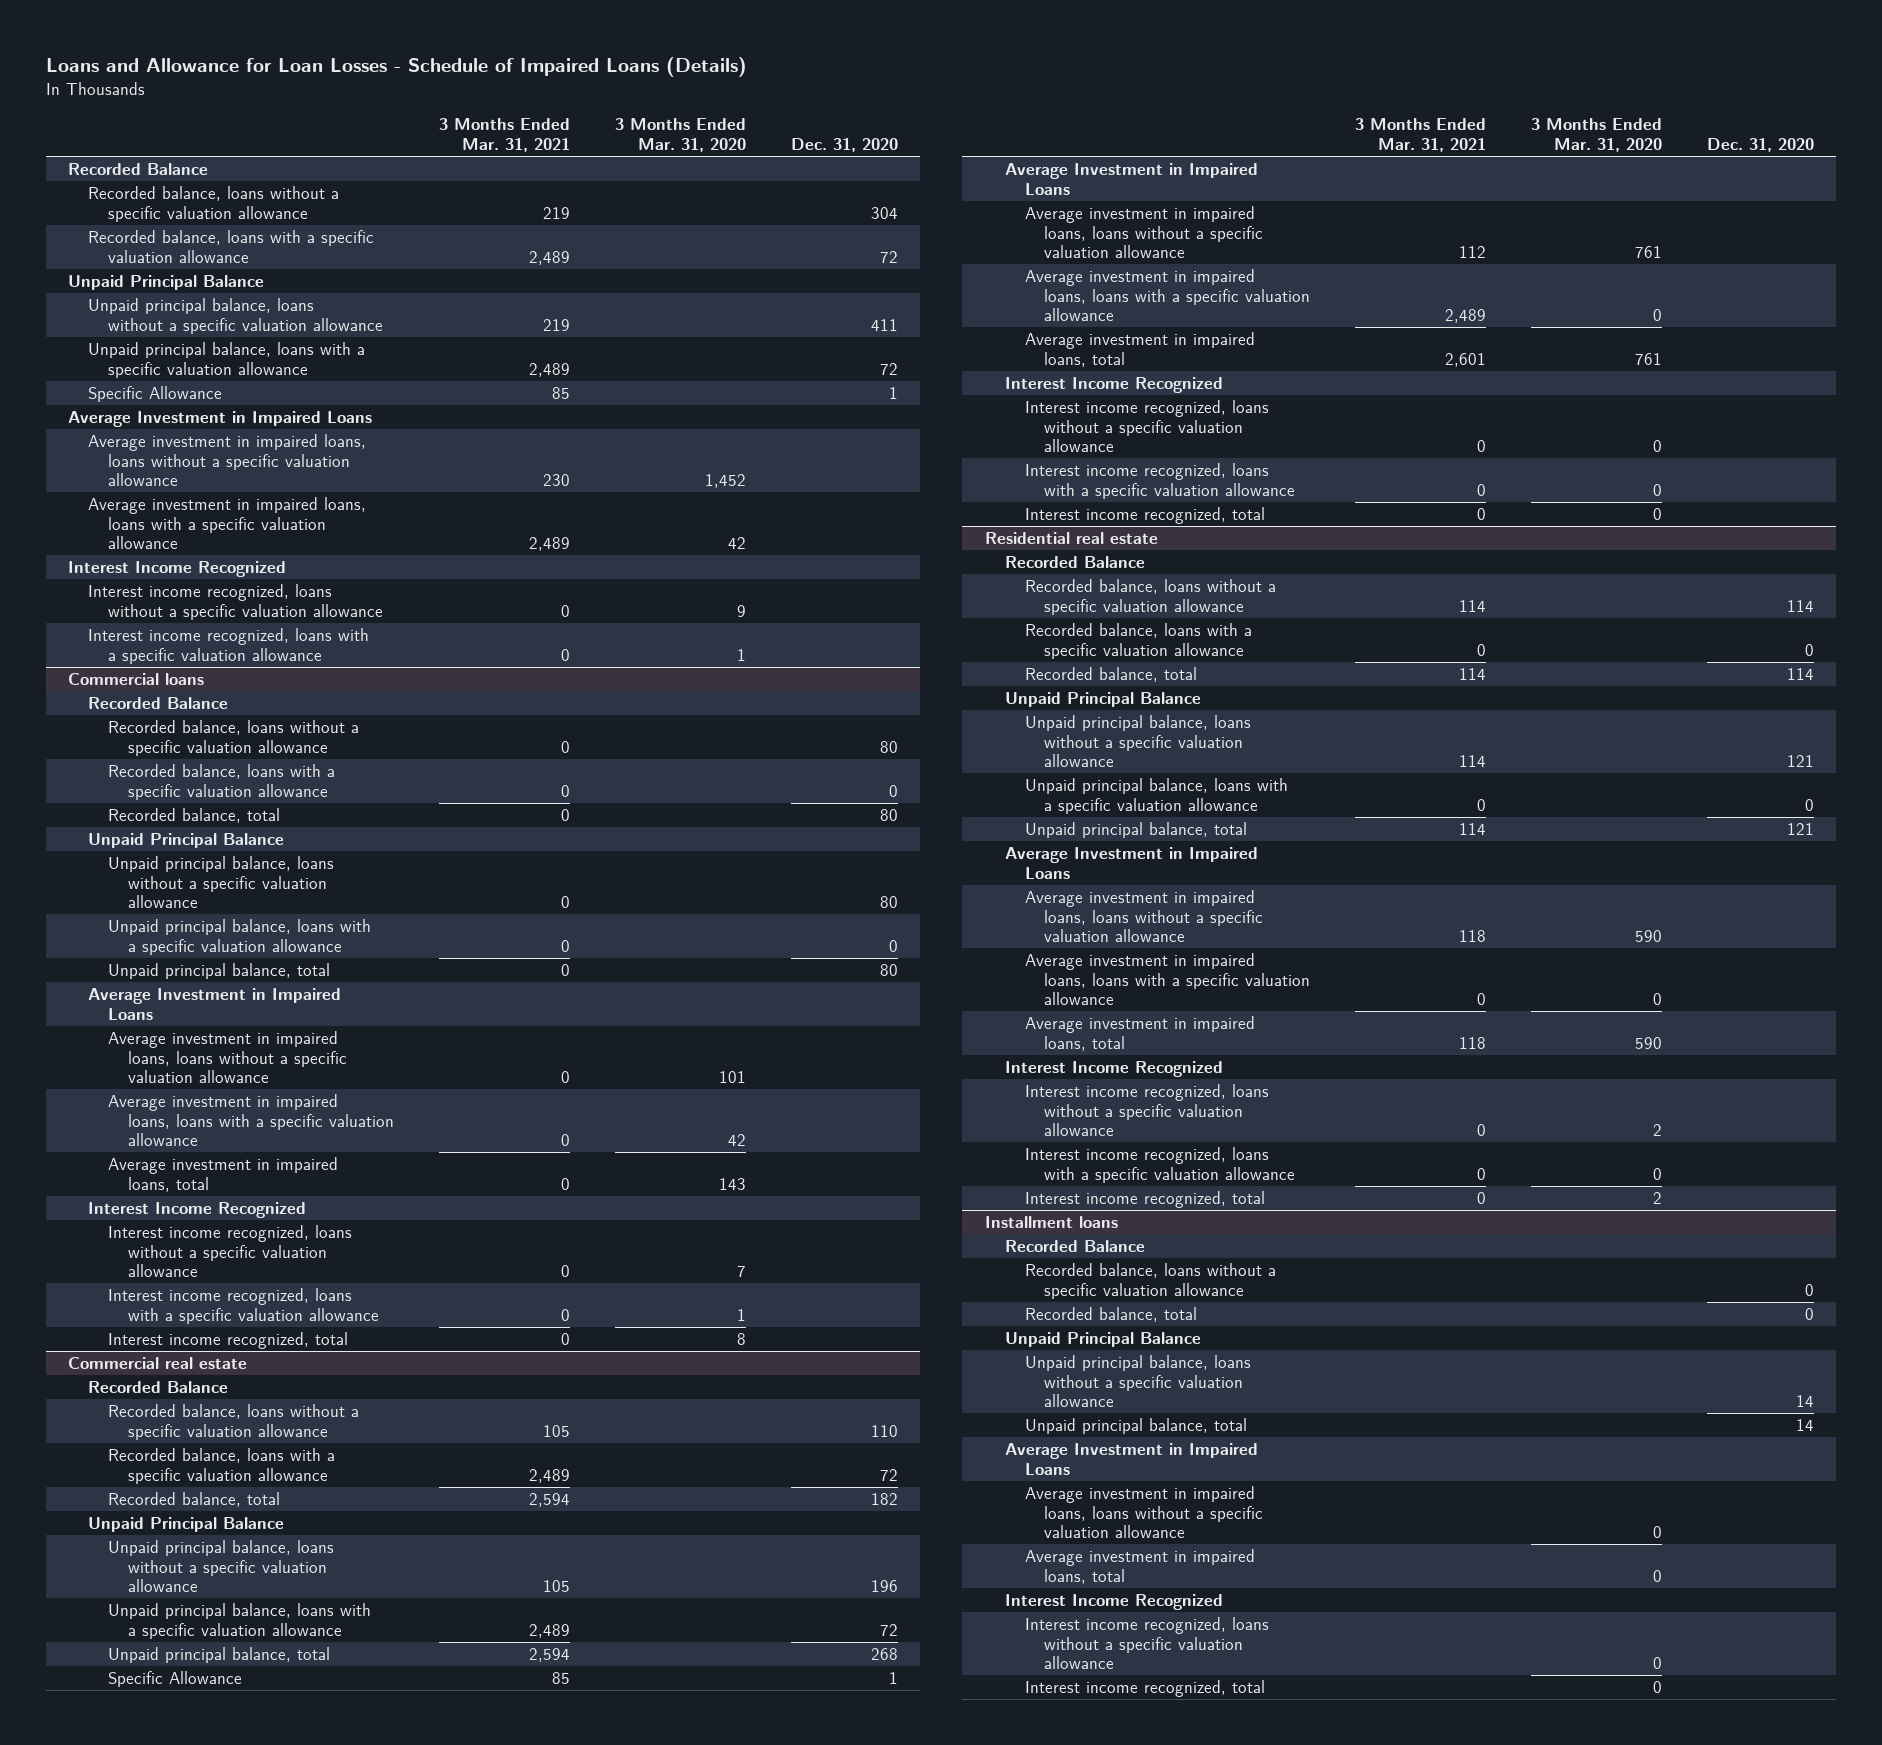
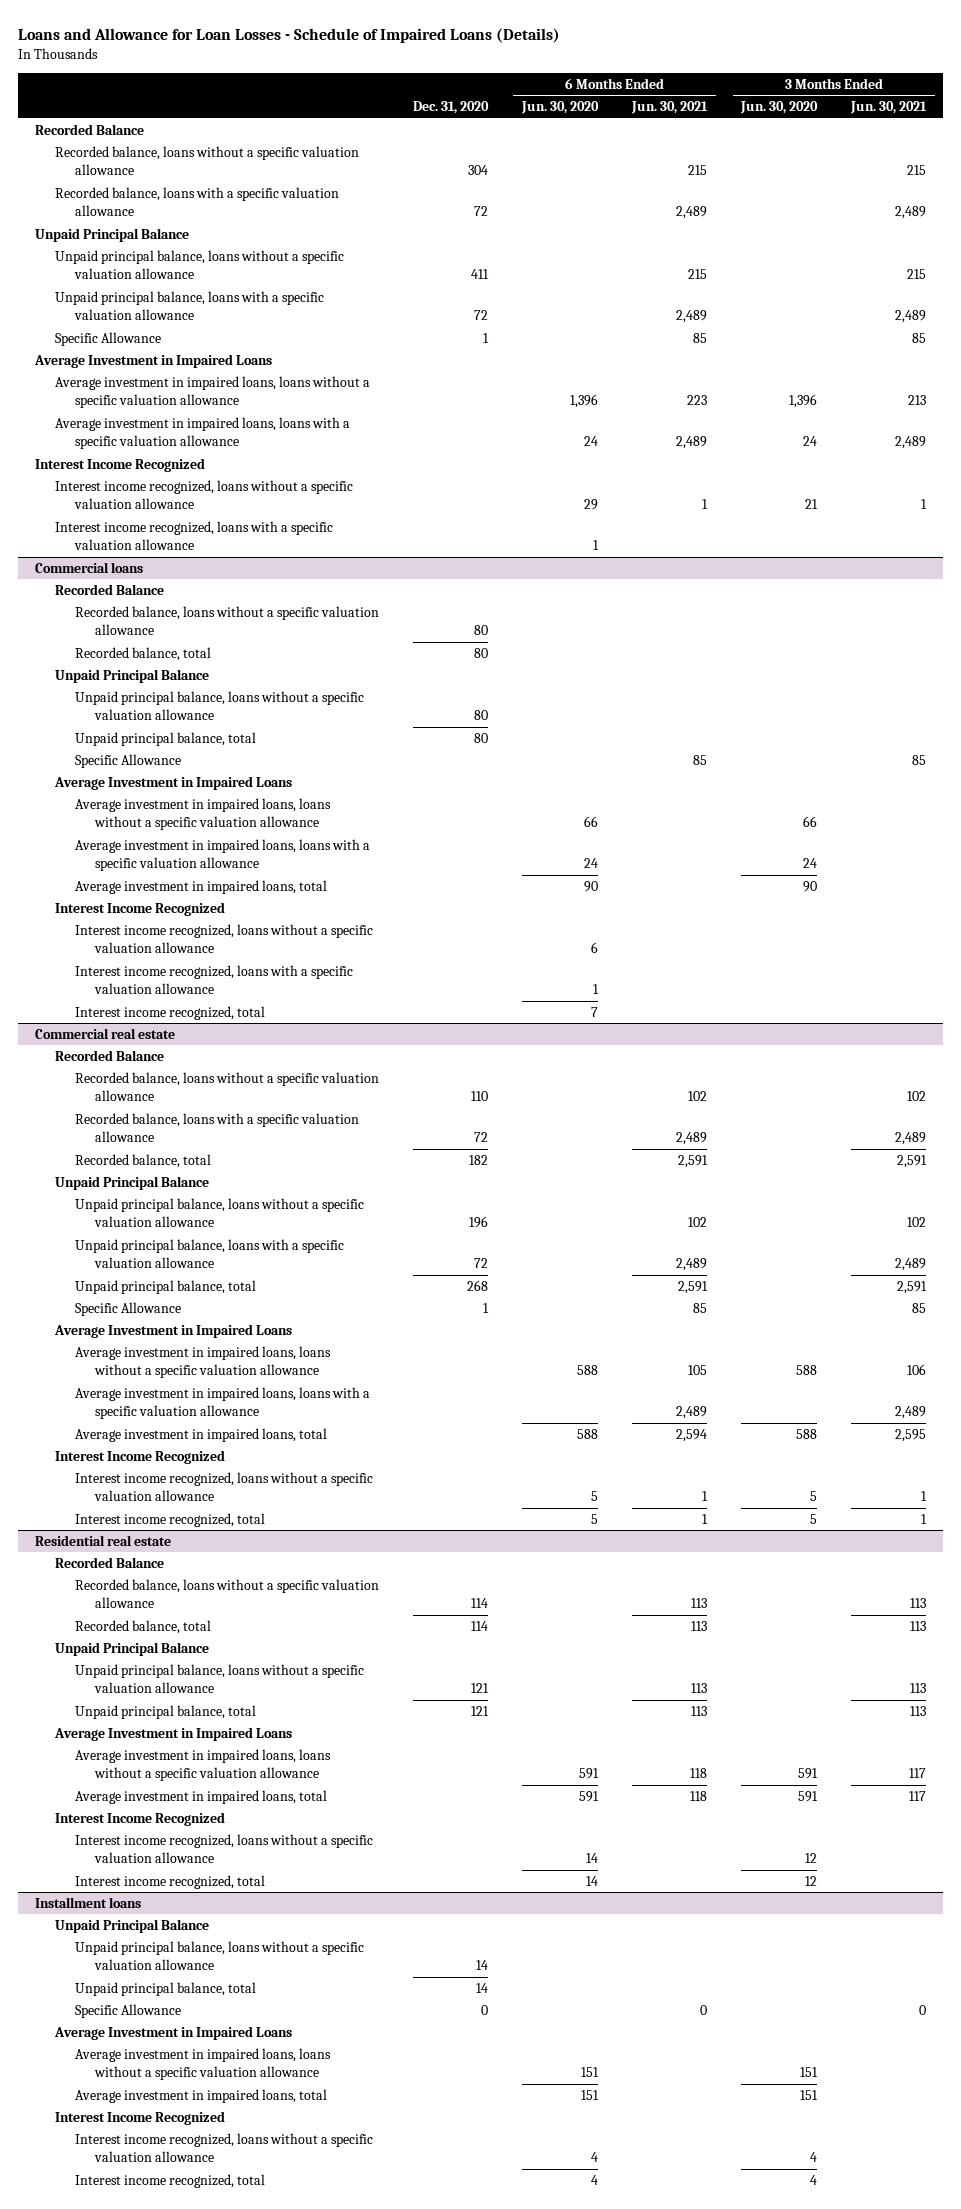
- | 3 Months Ended Mar. 31, 2021 | 3 Months Ended Mar. 31, 2020 | Dec. 31, 2020
+ | Dec. 31, 2020 | 6 Months Ended Jun. 30, 2020 | 6 Months Ended Jun. 30, 2021 | 3 Months Ended Jun. 30, 2020 | 3 Months Ended Jun. 30, 2021
@ Commercial loans
- Recorded balance, loans with a specific valuation allowance | 0 | | 0
- Unpaid principal balance, loans with a specific valuation allowance | 0 | | 0
+ Specific Allowance | | | 85 | | 85
@ Commercial real estate
- Interest income recognized, loans with a specific valuation allowance | 0 | 0 |
@ Residential real estate
- Recorded balance, loans with a specific valuation allowance | 0 | | 0
- Unpaid principal balance, loans with a specific valuation allowance | 0 | | 0
- Average investment in impaired loans, loans with a specific valuation allowance | 0 | 0 |
- Interest income recognized, loans with a specific valuation allowance | 0 | 0 |
@ Installment loans
- Recorded Balance
- Recorded balance, loans without a specific valuation allowance | | | 0
- Recorded balance, total | | | 0
+ Specific Allowance | 0 | | 0 | | 0

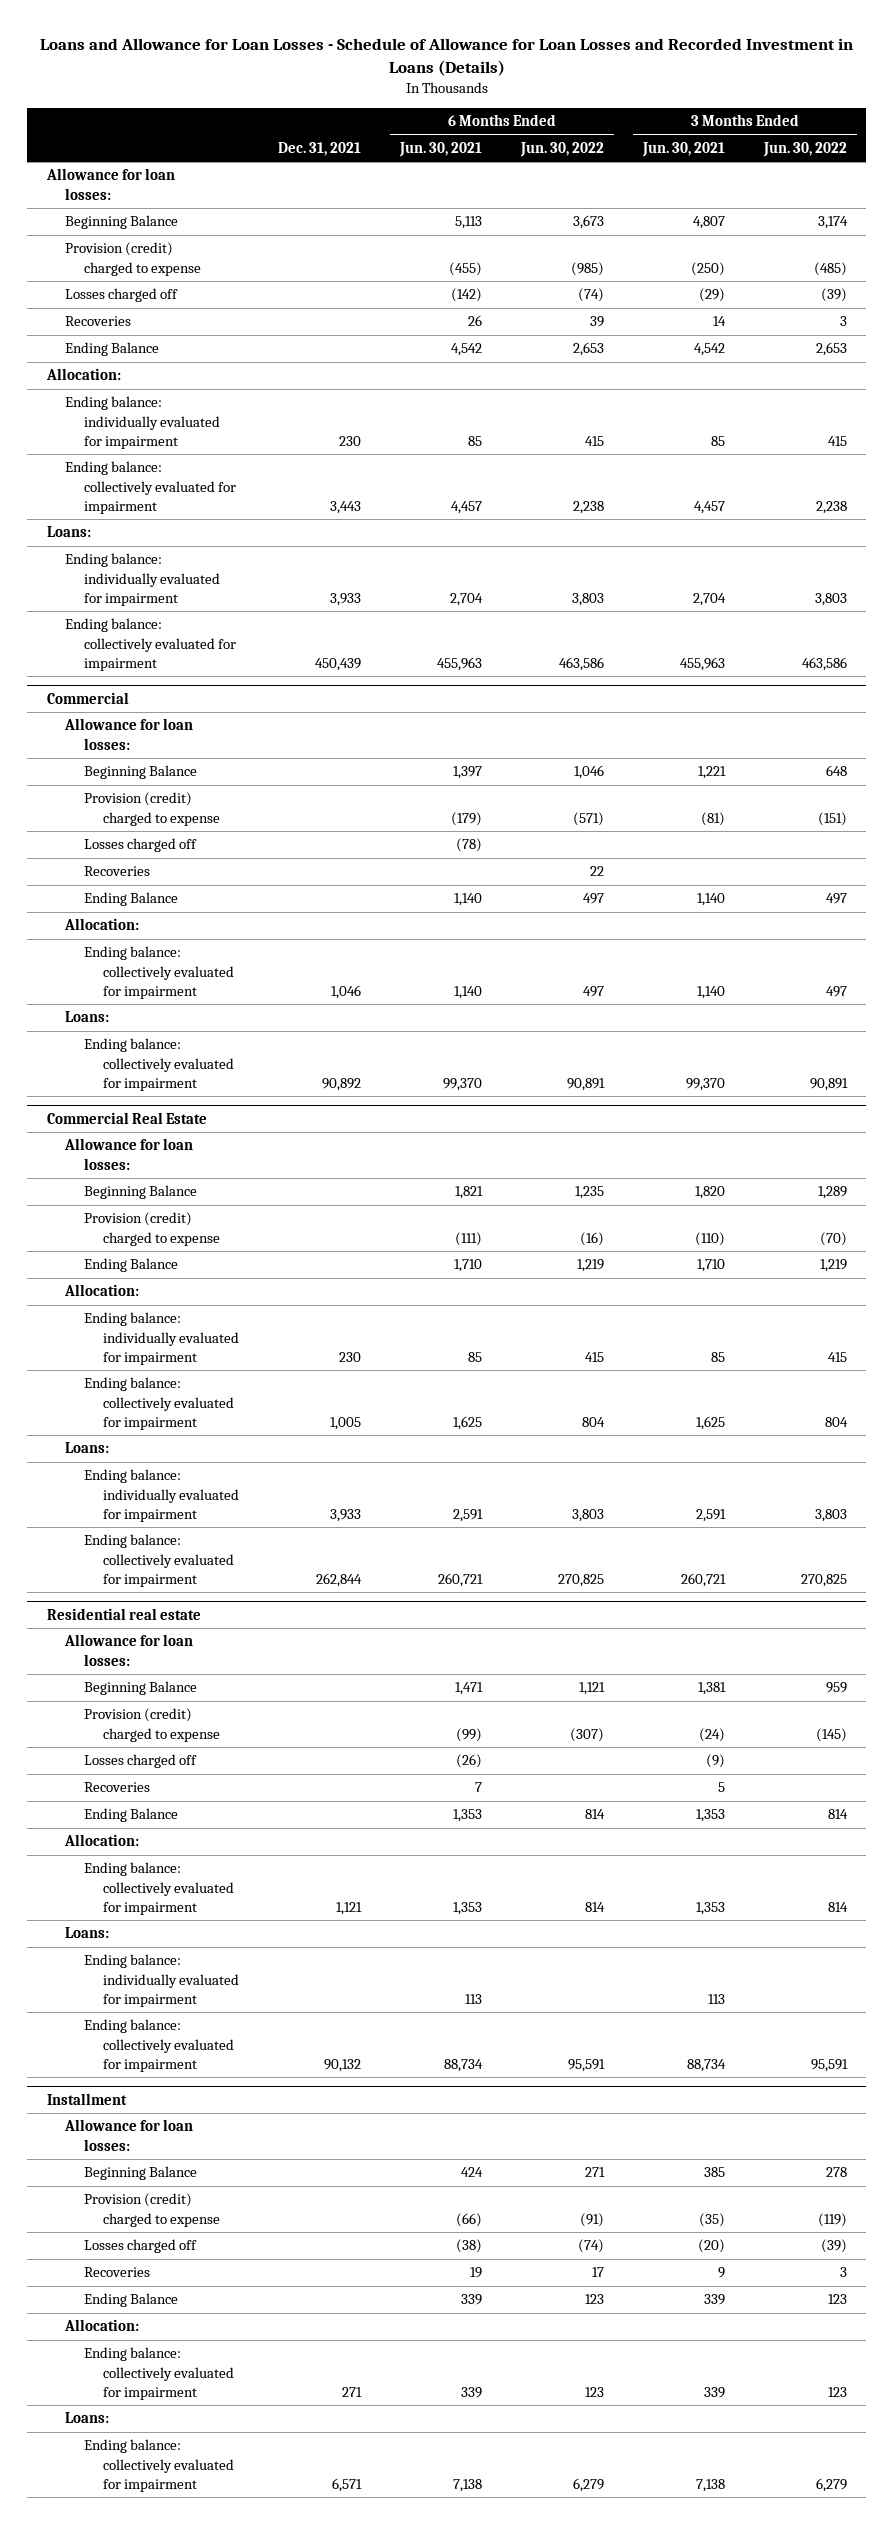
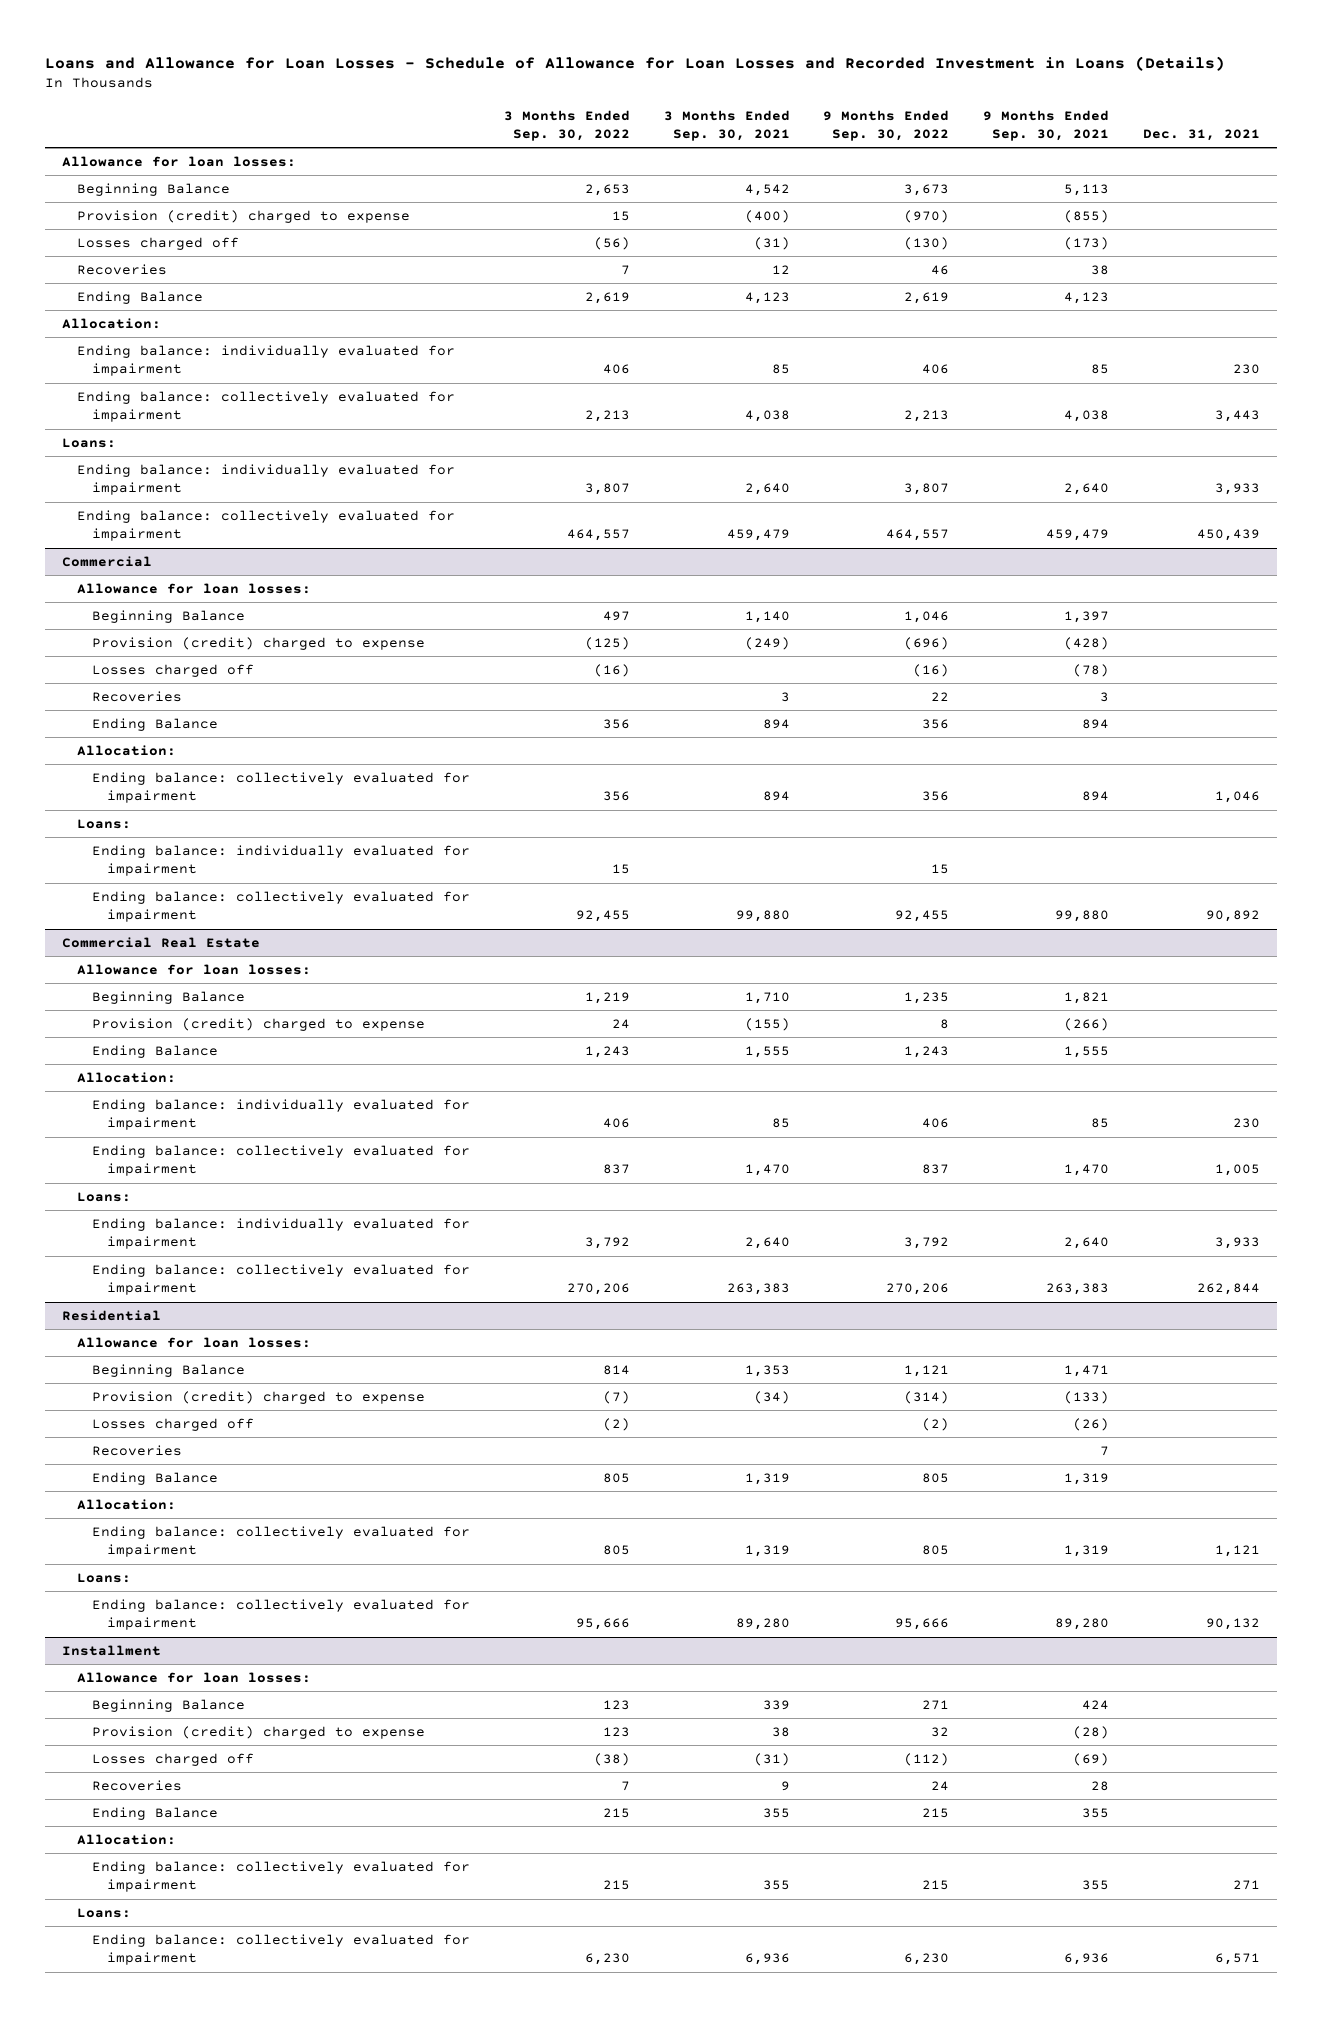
- | Dec. 31, 2021 | 6 Months Ended Jun. 30, 2021 | 6 Months Ended Jun. 30, 2022 | 3 Months Ended Jun. 30, 2021 | 3 Months Ended Jun. 30, 2022
+ | 3 Months Ended Sep. 30, 2022 | 3 Months Ended Sep. 30, 2021 | 9 Months Ended Sep. 30, 2022 | 9 Months Ended Sep. 30, 2021 | Dec. 31, 2021
@ Commercial
+ Ending balance: individually evaluated for impairment | 15 | | 15 | |
- Residential real estate
+ Residential
- Ending balance: individually evaluated for impairment | | 113 | | 113 |

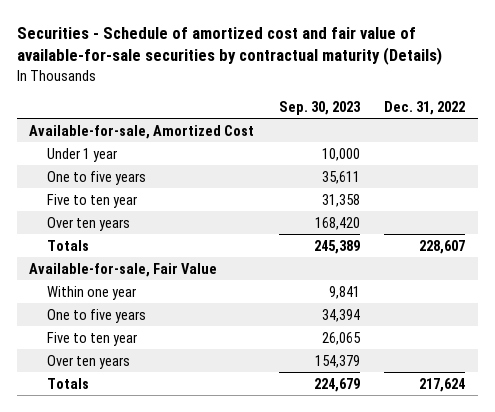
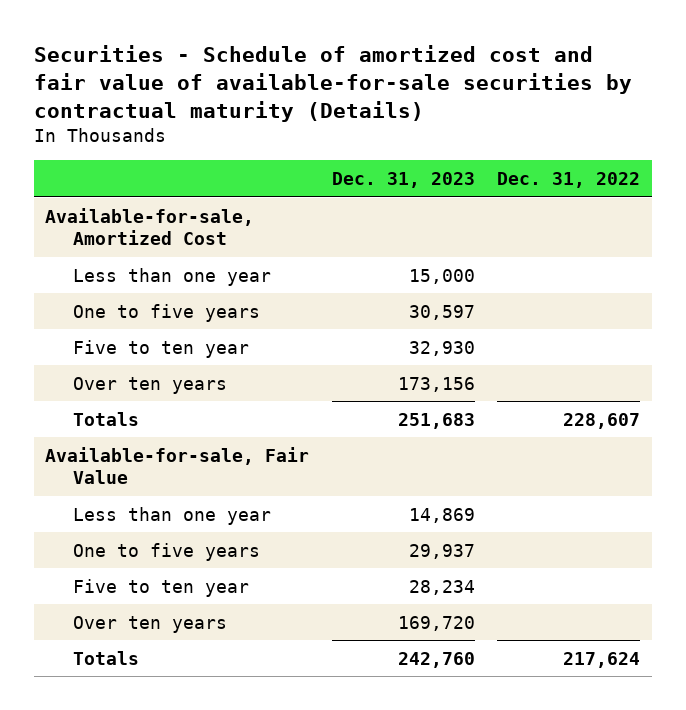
- | Sep. 30, 2023 | Dec. 31, 2022
+ | Dec. 31, 2023 | Dec. 31, 2022
- Under 1 year | 10,000 |
+ Less than one year | 15,000 |
- Within one year | 9,841 |
+ Less than one year | 14,869 |

